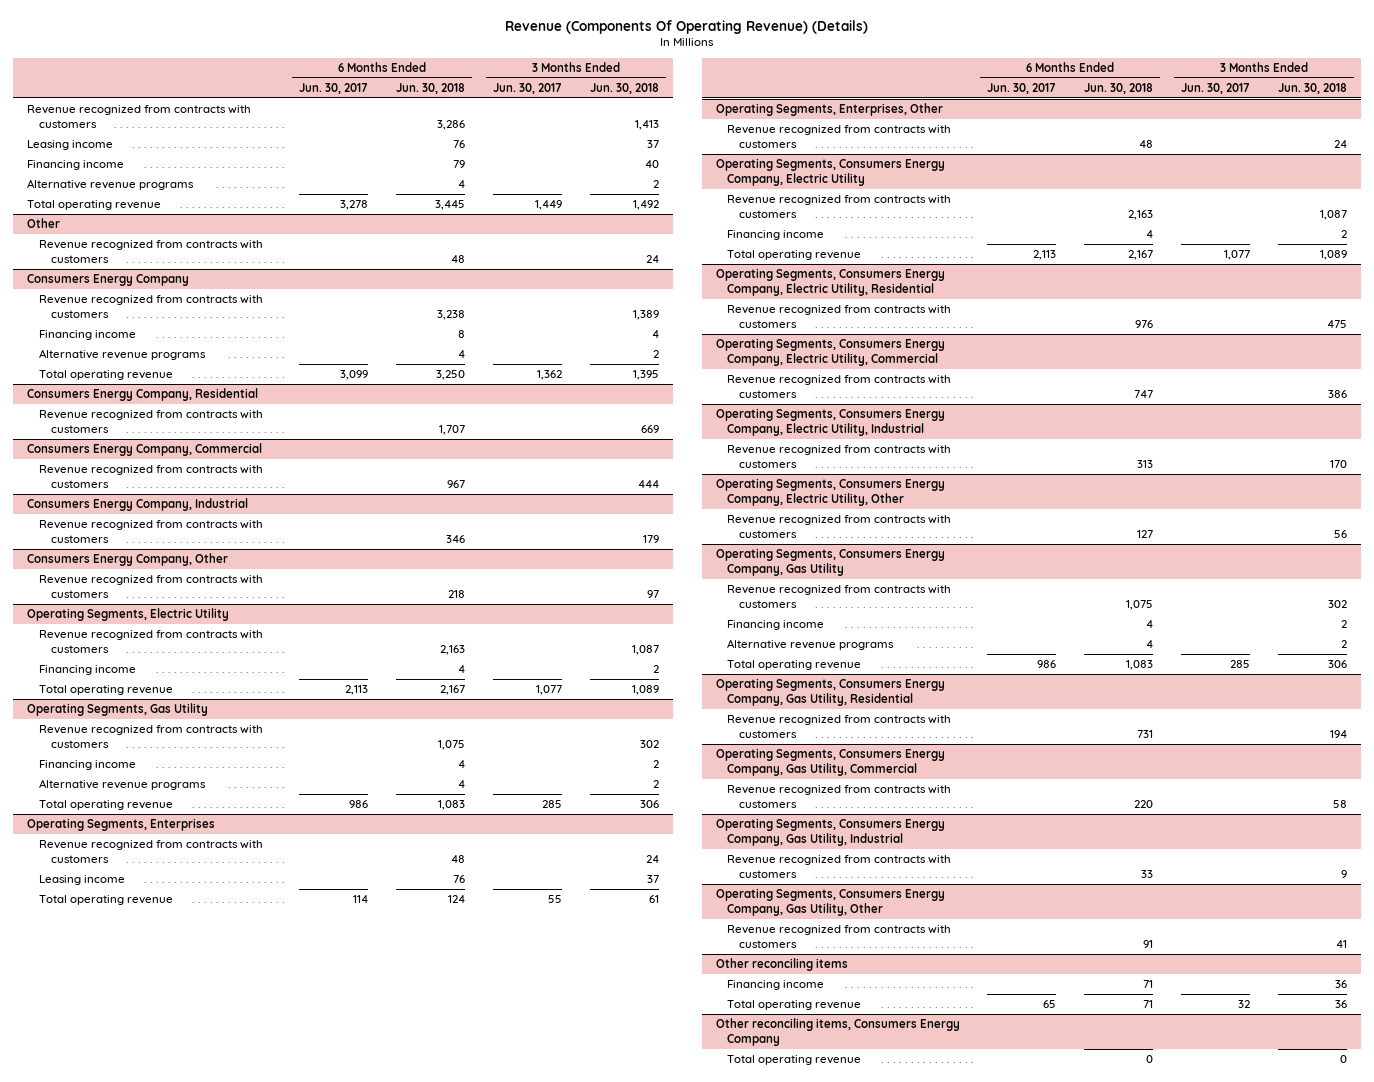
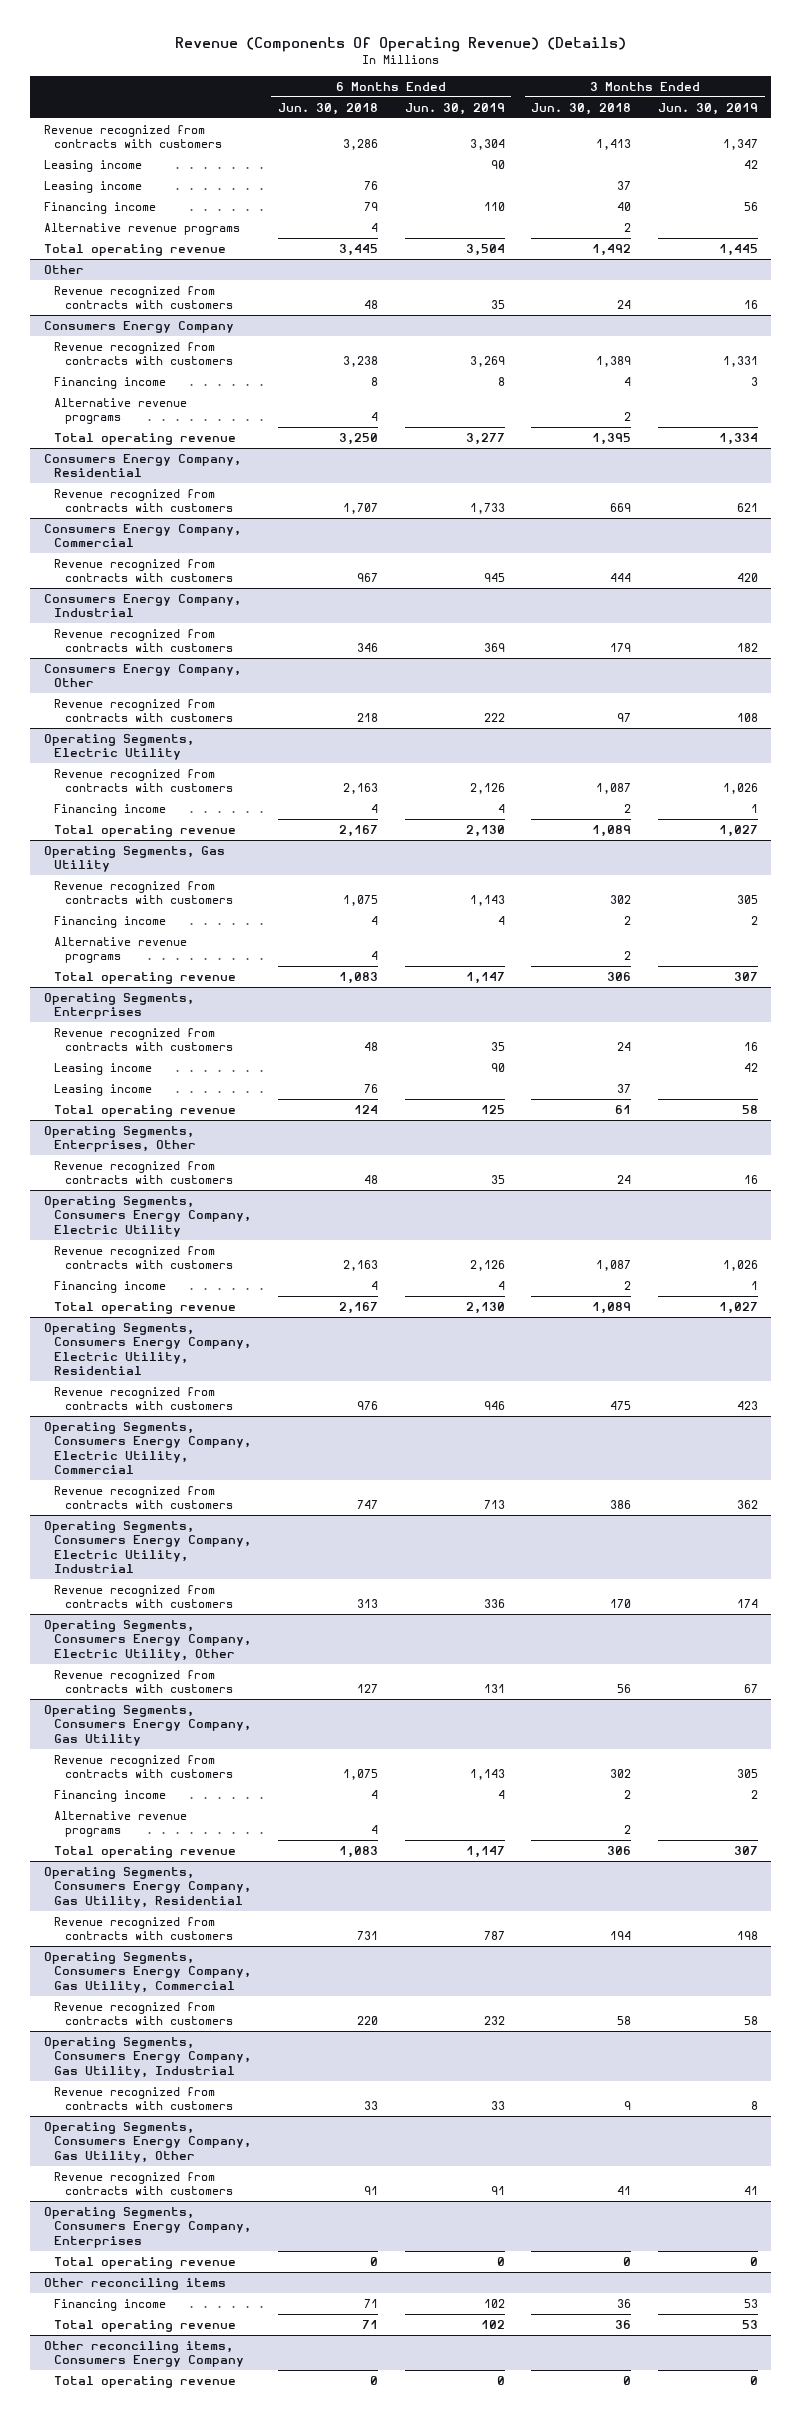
- | 6 Months Ended Jun. 30, 2017 | 6 Months Ended Jun. 30, 2018 | 3 Months Ended Jun. 30, 2017 | 3 Months Ended Jun. 30, 2018
+ | 6 Months Ended Jun. 30, 2018 | 6 Months Ended Jun. 30, 2019 | 3 Months Ended Jun. 30, 2018 | 3 Months Ended Jun. 30, 2019
+ Leasing income | | 90 | | 42
@ Operating Segments, Enterprises
+ Leasing income | | 90 | | 42
+ Operating Segments, Consumers Energy Company, Enterprises
+ Total operating revenue | 0 | 0 | 0 | 0

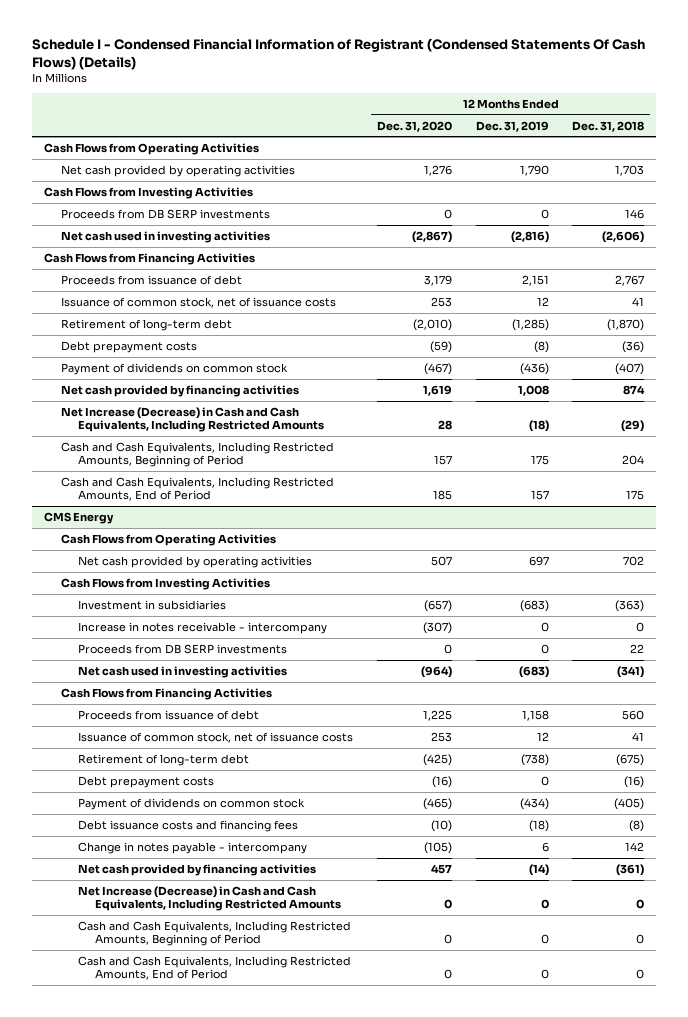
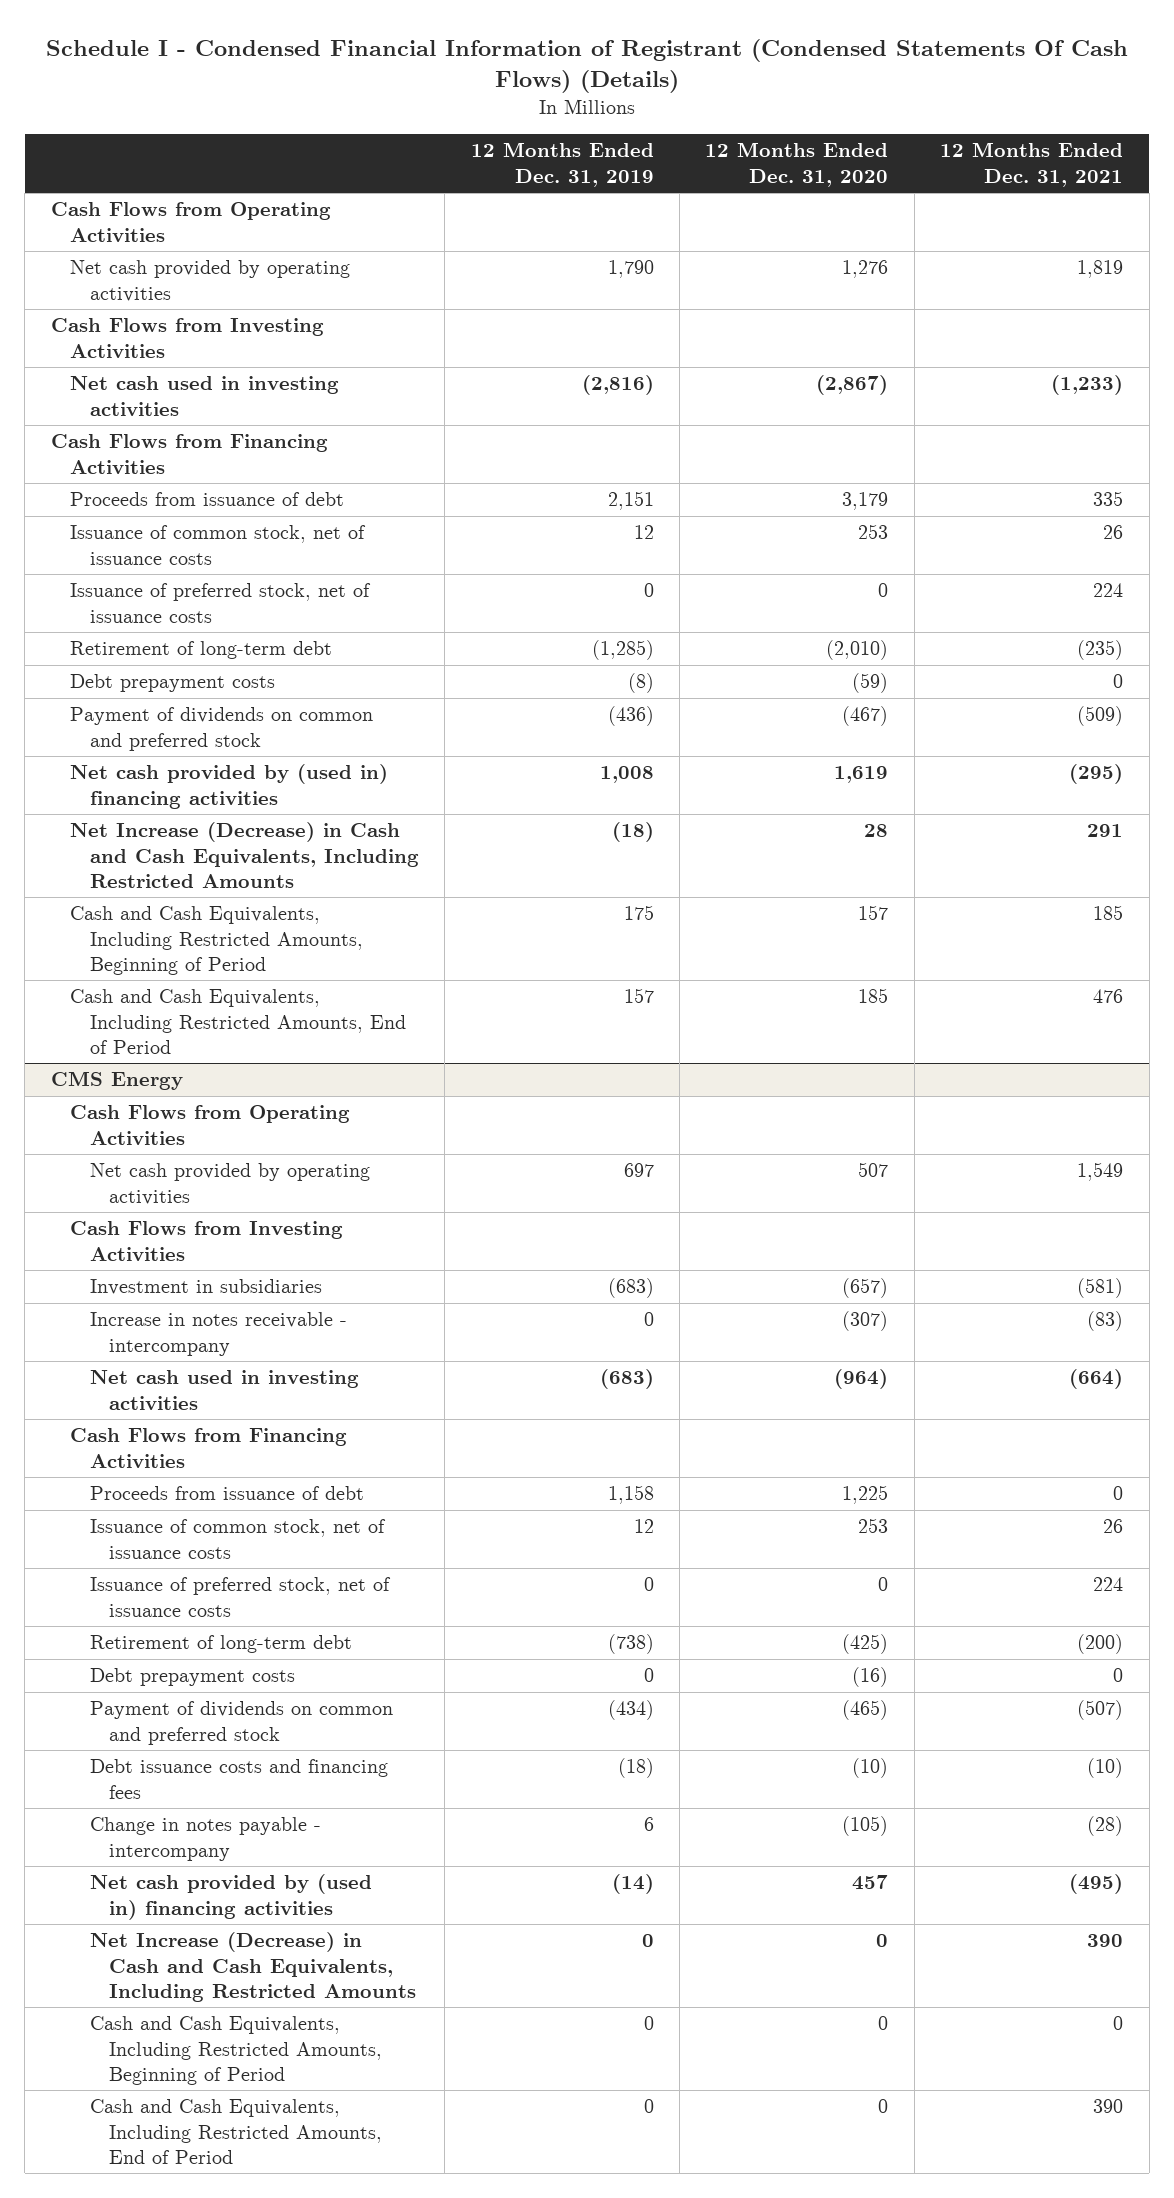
- | 12 Months Ended Dec. 31, 2020 | 12 Months Ended Dec. 31, 2019 | 12 Months Ended Dec. 31, 2018
+ | 12 Months Ended Dec. 31, 2019 | 12 Months Ended Dec. 31, 2020 | 12 Months Ended Dec. 31, 2021
- Proceeds from DB SERP investments | 0 | 0 | 146
+ Issuance of preferred stock, net of issuance costs | 0 | 0 | 224
- Payment of dividends on common stock | (467) | (436) | (407)
- Net cash provided by financing activities | 1,619 | 1,008 | 874
+ Payment of dividends on common and preferred stock | (436) | (467) | (509)
+ Net cash provided by (used in) financing activities | 1,008 | 1,619 | (295)
@ CMS Energy
- Proceeds from DB SERP investments | 0 | 0 | 22
+ Issuance of preferred stock, net of issuance costs | 0 | 0 | 224
- Payment of dividends on common stock | (465) | (434) | (405)
+ Payment of dividends on common and preferred stock | (434) | (465) | (507)
- Net cash provided by financing activities | 457 | (14) | (361)
+ Net cash provided by (used in) financing activities | (14) | 457 | (495)

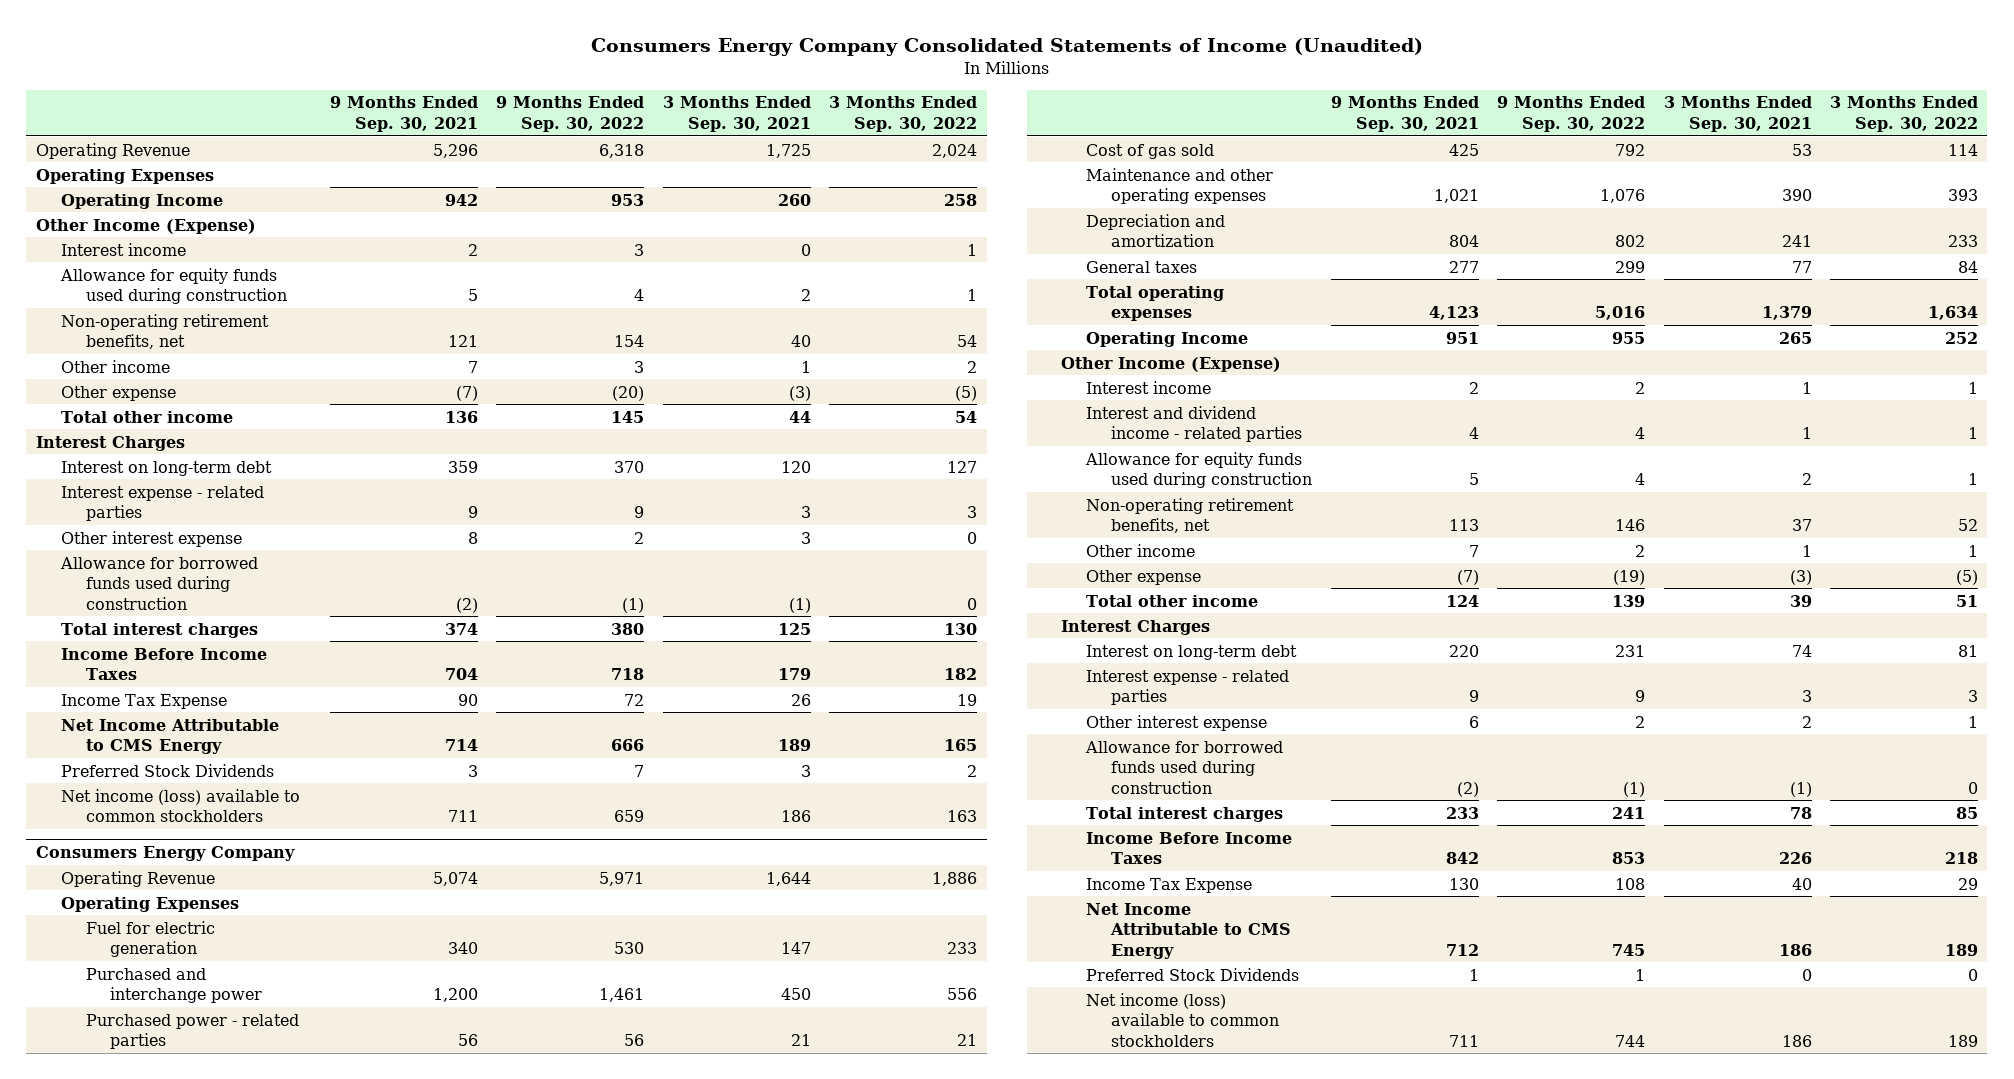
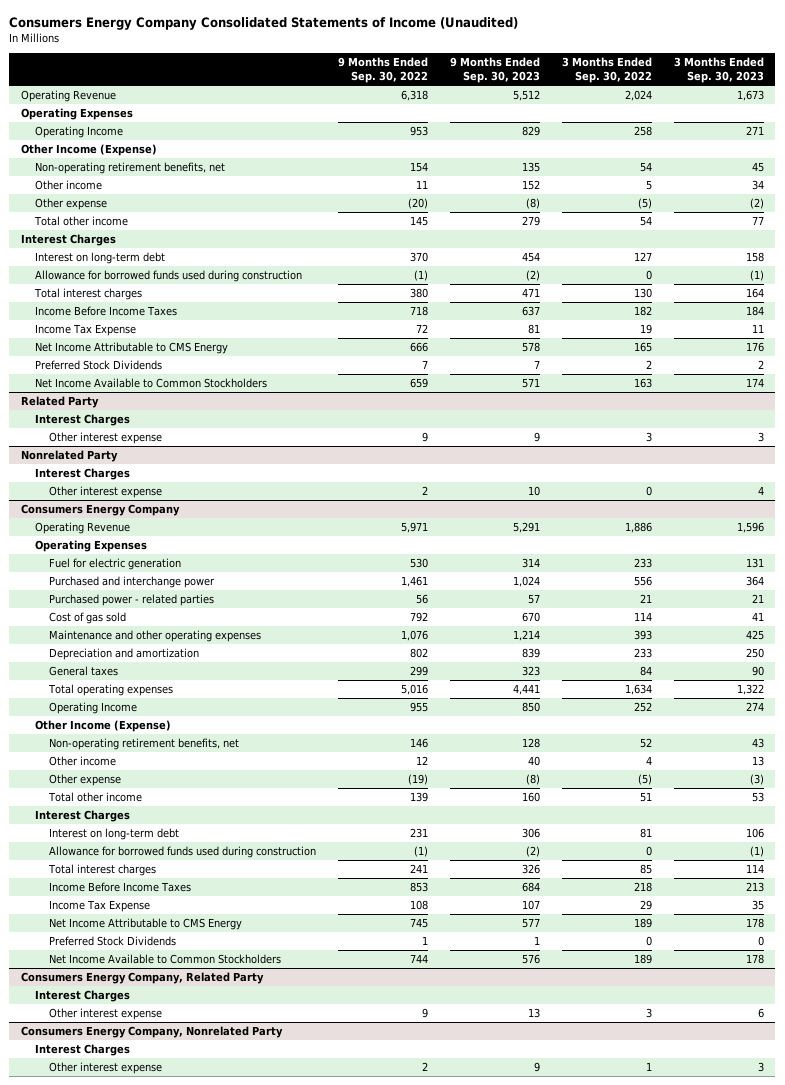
- | 9 Months Ended Sep. 30, 2021 | 9 Months Ended Sep. 30, 2022 | 3 Months Ended Sep. 30, 2021 | 3 Months Ended Sep. 30, 2022
+ | 9 Months Ended Sep. 30, 2022 | 9 Months Ended Sep. 30, 2023 | 3 Months Ended Sep. 30, 2022 | 3 Months Ended Sep. 30, 2023
- Interest income | 2 | 3 | 0 | 1
- Allowance for equity funds used during construction | 5 | 4 | 2 | 1
- Other income | 7 | 3 | 1 | 2
+ Other income | 11 | 152 | 5 | 34
- Interest expense - related parties | 9 | 9 | 3 | 3
- Other interest expense | 8 | 2 | 3 | 0
- Net income (loss) available to common stockholders | 711 | 659 | 186 | 163
+ Net Income Available to Common Stockholders | 659 | 571 | 163 | 174
+ Related Party
+ Interest Charges
+ Other interest expense | 9 | 9 | 3 | 3
+ Nonrelated Party
+ Interest Charges
+ Other interest expense | 2 | 10 | 0 | 4
@ Consumers Energy Company
- Interest income | 2 | 2 | 1 | 1
- Interest and dividend income - related parties | 4 | 4 | 1 | 1
- Allowance for equity funds used during construction | 5 | 4 | 2 | 1
- Other income | 7 | 2 | 1 | 1
+ Other income | 12 | 40 | 4 | 13
- Interest expense - related parties | 9 | 9 | 3 | 3
- Other interest expense | 6 | 2 | 2 | 1
- Net income (loss) available to common stockholders | 711 | 744 | 186 | 189
+ Net Income Available to Common Stockholders | 744 | 576 | 189 | 178
+ Consumers Energy Company, Related Party
+ Interest Charges
+ Other interest expense | 9 | 13 | 3 | 6
+ Consumers Energy Company, Nonrelated Party
+ Interest Charges
+ Other interest expense | 2 | 9 | 1 | 3

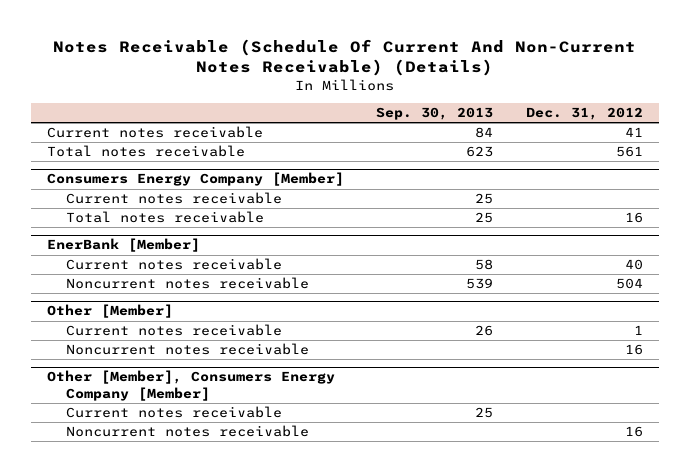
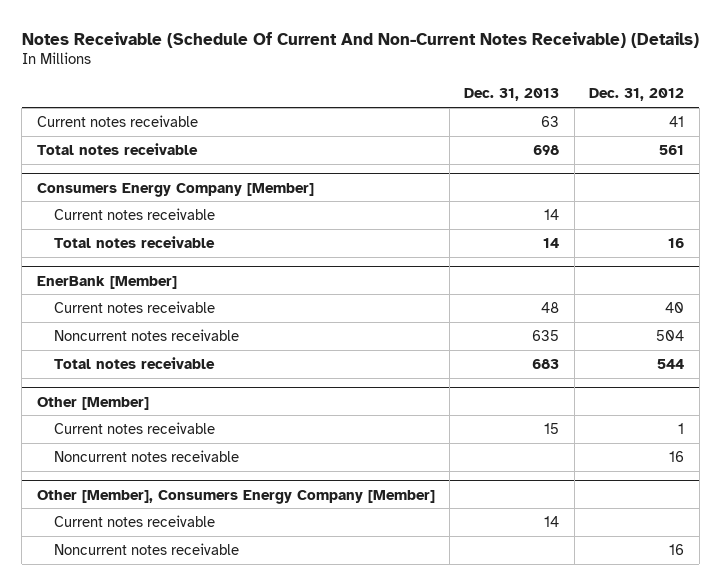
- | Sep. 30, 2013 | Dec. 31, 2012
+ | Dec. 31, 2013 | Dec. 31, 2012
@ EnerBank [Member]
+ Total notes receivable | 683 | 544

